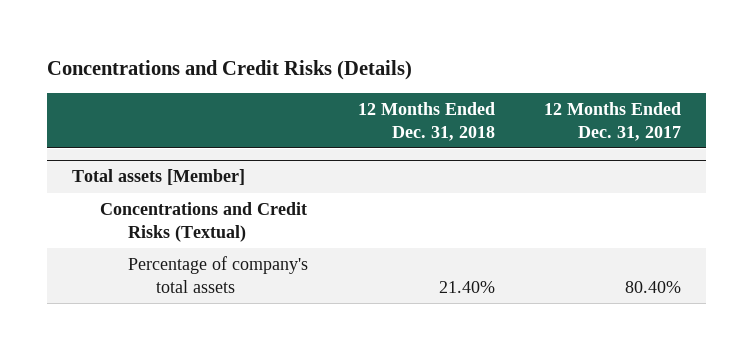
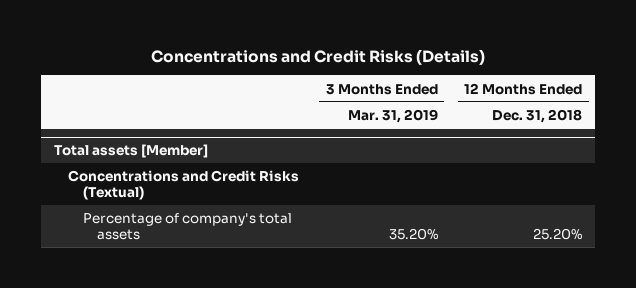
- | 12 Months Ended Dec. 31, 2018 | 12 Months Ended Dec. 31, 2017
+ | 3 Months Ended Mar. 31, 2019 | 12 Months Ended Dec. 31, 2018
@ Total assets [Member]
- Percentage of company's total assets | 21.40% | 80.40%
+ Percentage of company's total assets | 35.20% | 25.20%

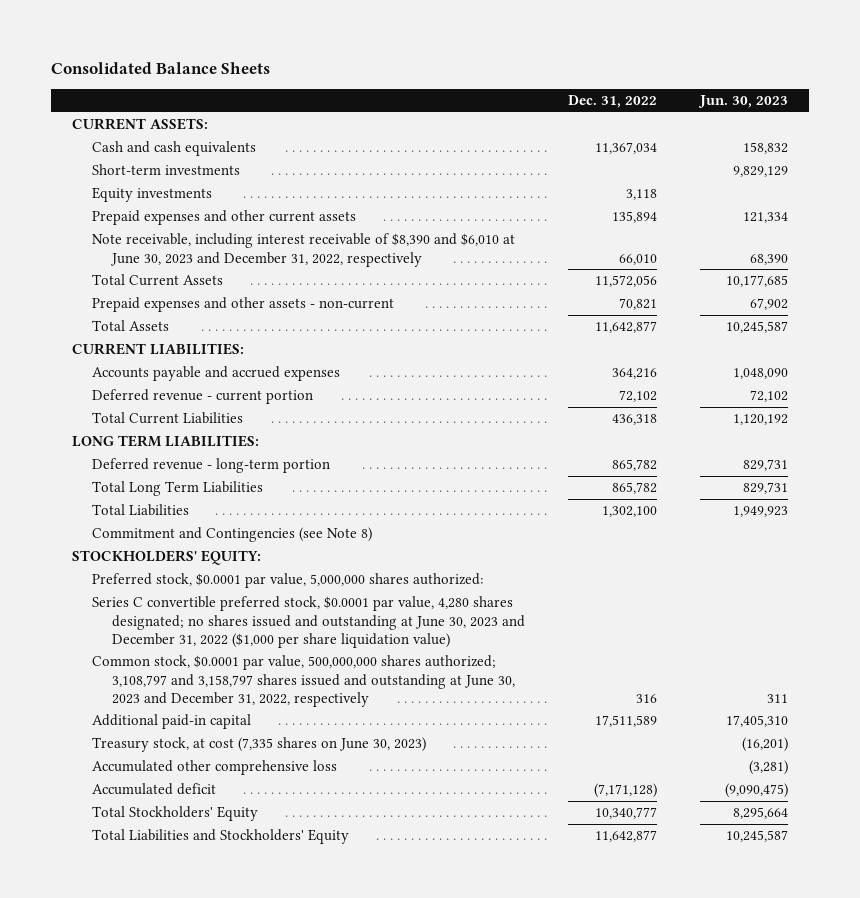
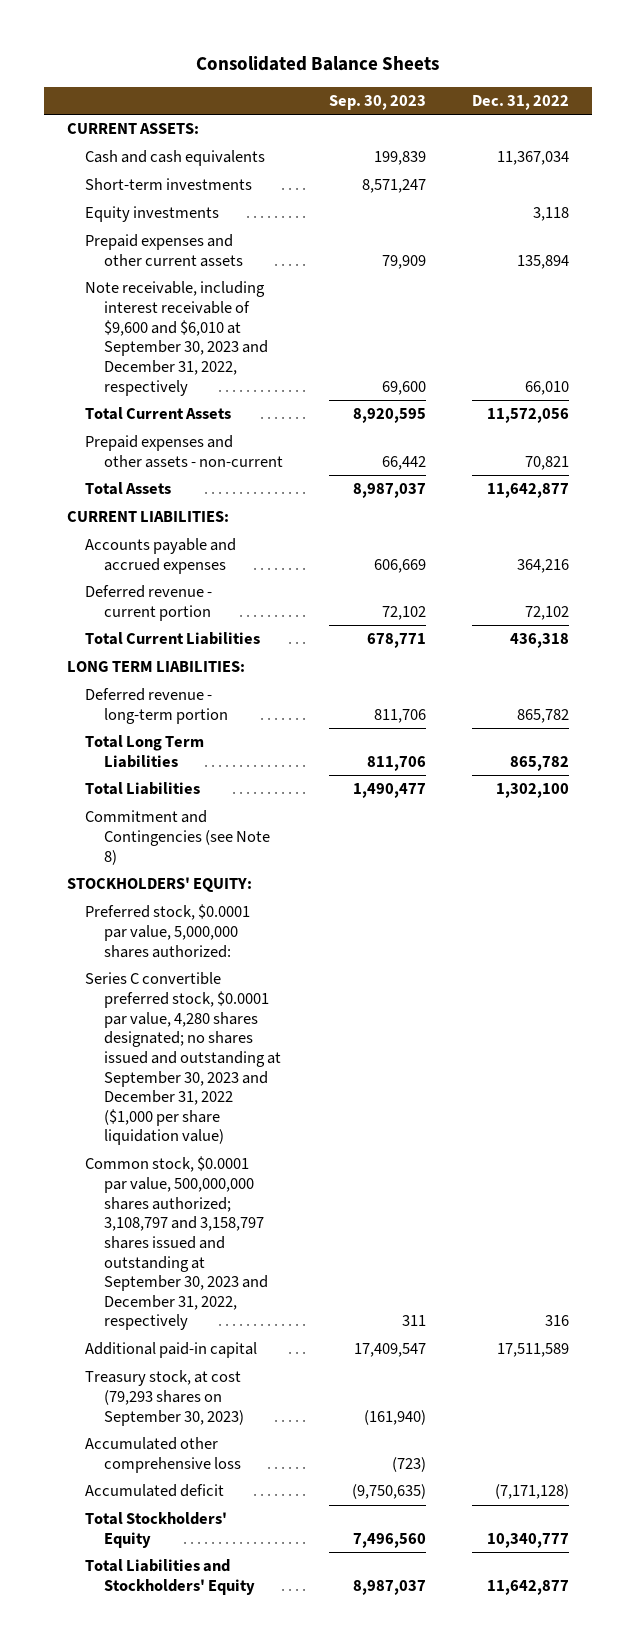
- | Dec. 31, 2022 | Jun. 30, 2023
+ | Sep. 30, 2023 | Dec. 31, 2022
- Note receivable, including interest receivable of $8,390 and $6,010 at June 30, 2023 and December 31, 2022, respectively | 66,010 | 68,390
+ Note receivable, including interest receivable of $9,600 and $6,010 at September 30, 2023 and December 31, 2022, respectively | 69,600 | 66,010
- Series C convertible preferred stock, $0.0001 par value, 4,280 shares designated; no shares issued and outstanding at June 30, 2023 and December 31, 2022 ($1,000 per share liquidation value)
- Common stock, $0.0001 par value, 500,000,000 shares authorized; 3,108,797 and 3,158,797 shares issued and outstanding at June 30, 2023 and December 31, 2022, respectively | 316 | 311
+ Series C convertible preferred stock, $0.0001 par value, 4,280 shares designated; no shares issued and outstanding at September 30, 2023 and December 31, 2022 ($1,000 per share liquidation value)
+ Common stock, $0.0001 par value, 500,000,000 shares authorized; 3,108,797 and 3,158,797 shares issued and outstanding at September 30, 2023 and December 31, 2022, respectively | 311 | 316
- Treasury stock, at cost (7,335 shares on June 30, 2023) | | (16,201)
+ Treasury stock, at cost (79,293 shares on September 30, 2023) | (161,940) |

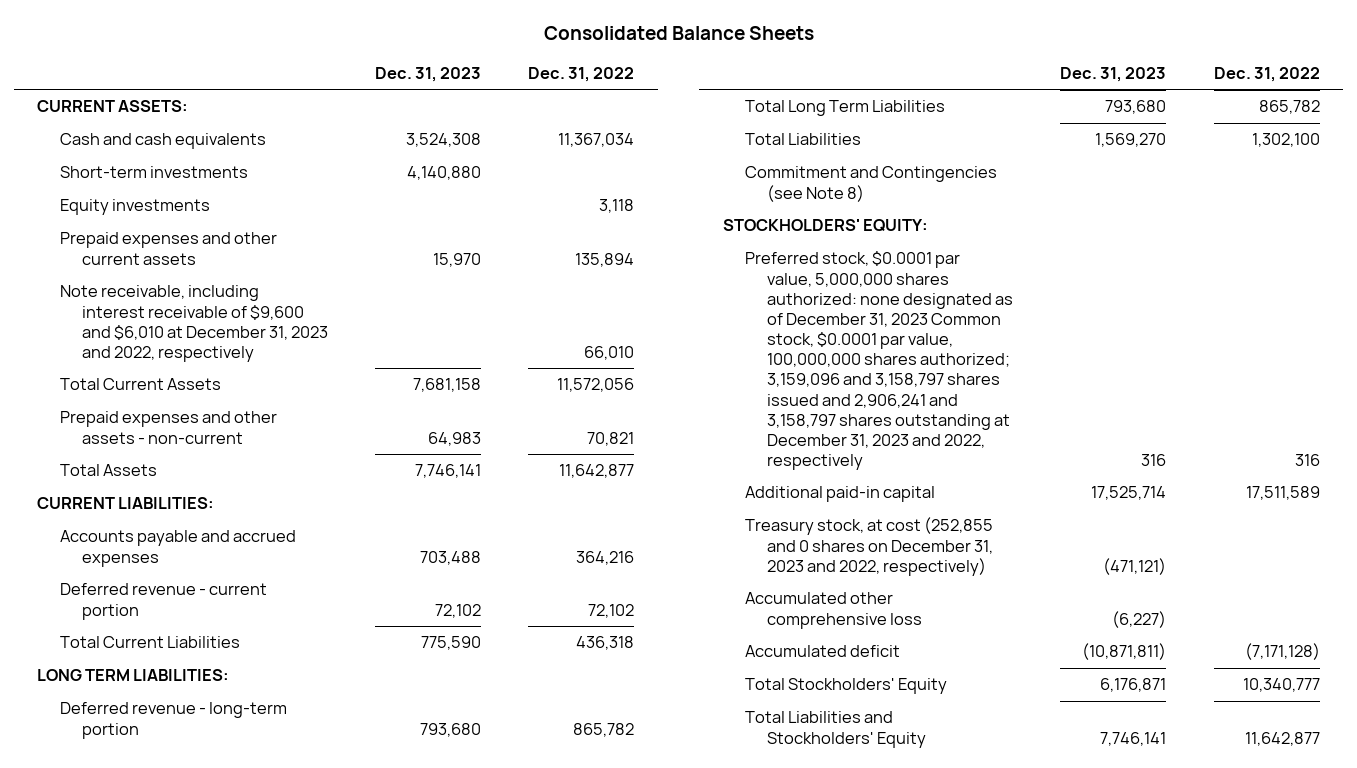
- | Sep. 30, 2023 | Dec. 31, 2022
+ | Dec. 31, 2023 | Dec. 31, 2022
- Note receivable, including interest receivable of $9,600 and $6,010 at September 30, 2023 and December 31, 2022, respectively | 69,600 | 66,010
+ Note receivable, including interest receivable of $9,600 and $6,010 at December 31, 2023 and 2022, respectively | | 66,010
- Preferred stock, $0.0001 par value, 5,000,000 shares authorized:
- Series C convertible preferred stock, $0.0001 par value, 4,280 shares designated; no shares issued and outstanding at September 30, 2023 and December 31, 2022 ($1,000 per share liquidation value)
- Common stock, $0.0001 par value, 500,000,000 shares authorized; 3,108,797 and 3,158,797 shares issued and outstanding at September 30, 2023 and December 31, 2022, respectively | 311 | 316
+ Preferred stock, $0.0001 par value, 5,000,000 shares authorized: none designated as of December 31, 2023 Common stock, $0.0001 par value, 100,000,000 shares authorized; 3,159,096 and 3,158,797 shares issued and 2,906,241 and 3,158,797 shares outstanding at December 31, 2023 and 2022, respectively | 316 | 316
- Treasury stock, at cost (79,293 shares on September 30, 2023) | (161,940) |
+ Treasury stock, at cost (252,855 and 0 shares on December 31, 2023 and 2022, respectively) | (471,121) |

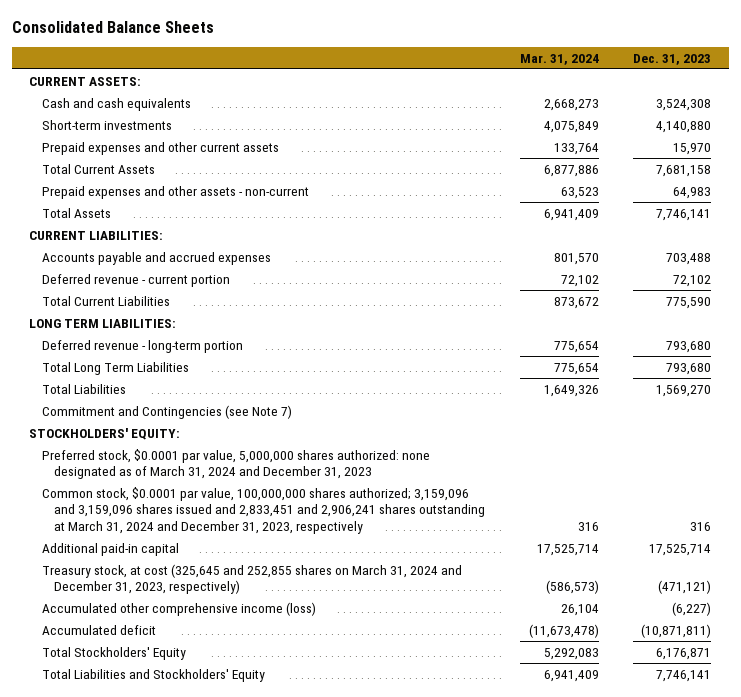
- | Dec. 31, 2023 | Dec. 31, 2022
+ | Mar. 31, 2024 | Dec. 31, 2023
- Equity investments | | 3,118
- Note receivable, including interest receivable of $9,600 and $6,010 at December 31, 2023 and 2022, respectively | | 66,010
- Commitment and Contingencies (see Note 8)
+ Commitment and Contingencies (see Note 7)
- Preferred stock, $0.0001 par value, 5,000,000 shares authorized: none designated as of December 31, 2023 Common stock, $0.0001 par value, 100,000,000 shares authorized; 3,159,096 and 3,158,797 shares issued and 2,906,241 and 3,158,797 shares outstanding at December 31, 2023 and 2022, respectively | 316 | 316
+ Preferred stock, $0.0001 par value, 5,000,000 shares authorized: none designated as of March 31, 2024 and December 31, 2023
+ Common stock, $0.0001 par value, 100,000,000 shares authorized; 3,159,096 and 3,159,096 shares issued and 2,833,451 and 2,906,241 shares outstanding at March 31, 2024 and December 31, 2023, respectively | 316 | 316
- Treasury stock, at cost (252,855 and 0 shares on December 31, 2023 and 2022, respectively) | (471,121) |
- Accumulated other comprehensive loss | (6,227) |
+ Treasury stock, at cost (325,645 and 252,855 shares on March 31, 2024 and December 31, 2023, respectively) | (586,573) | (471,121)
+ Accumulated other comprehensive income (loss) | 26,104 | (6,227)

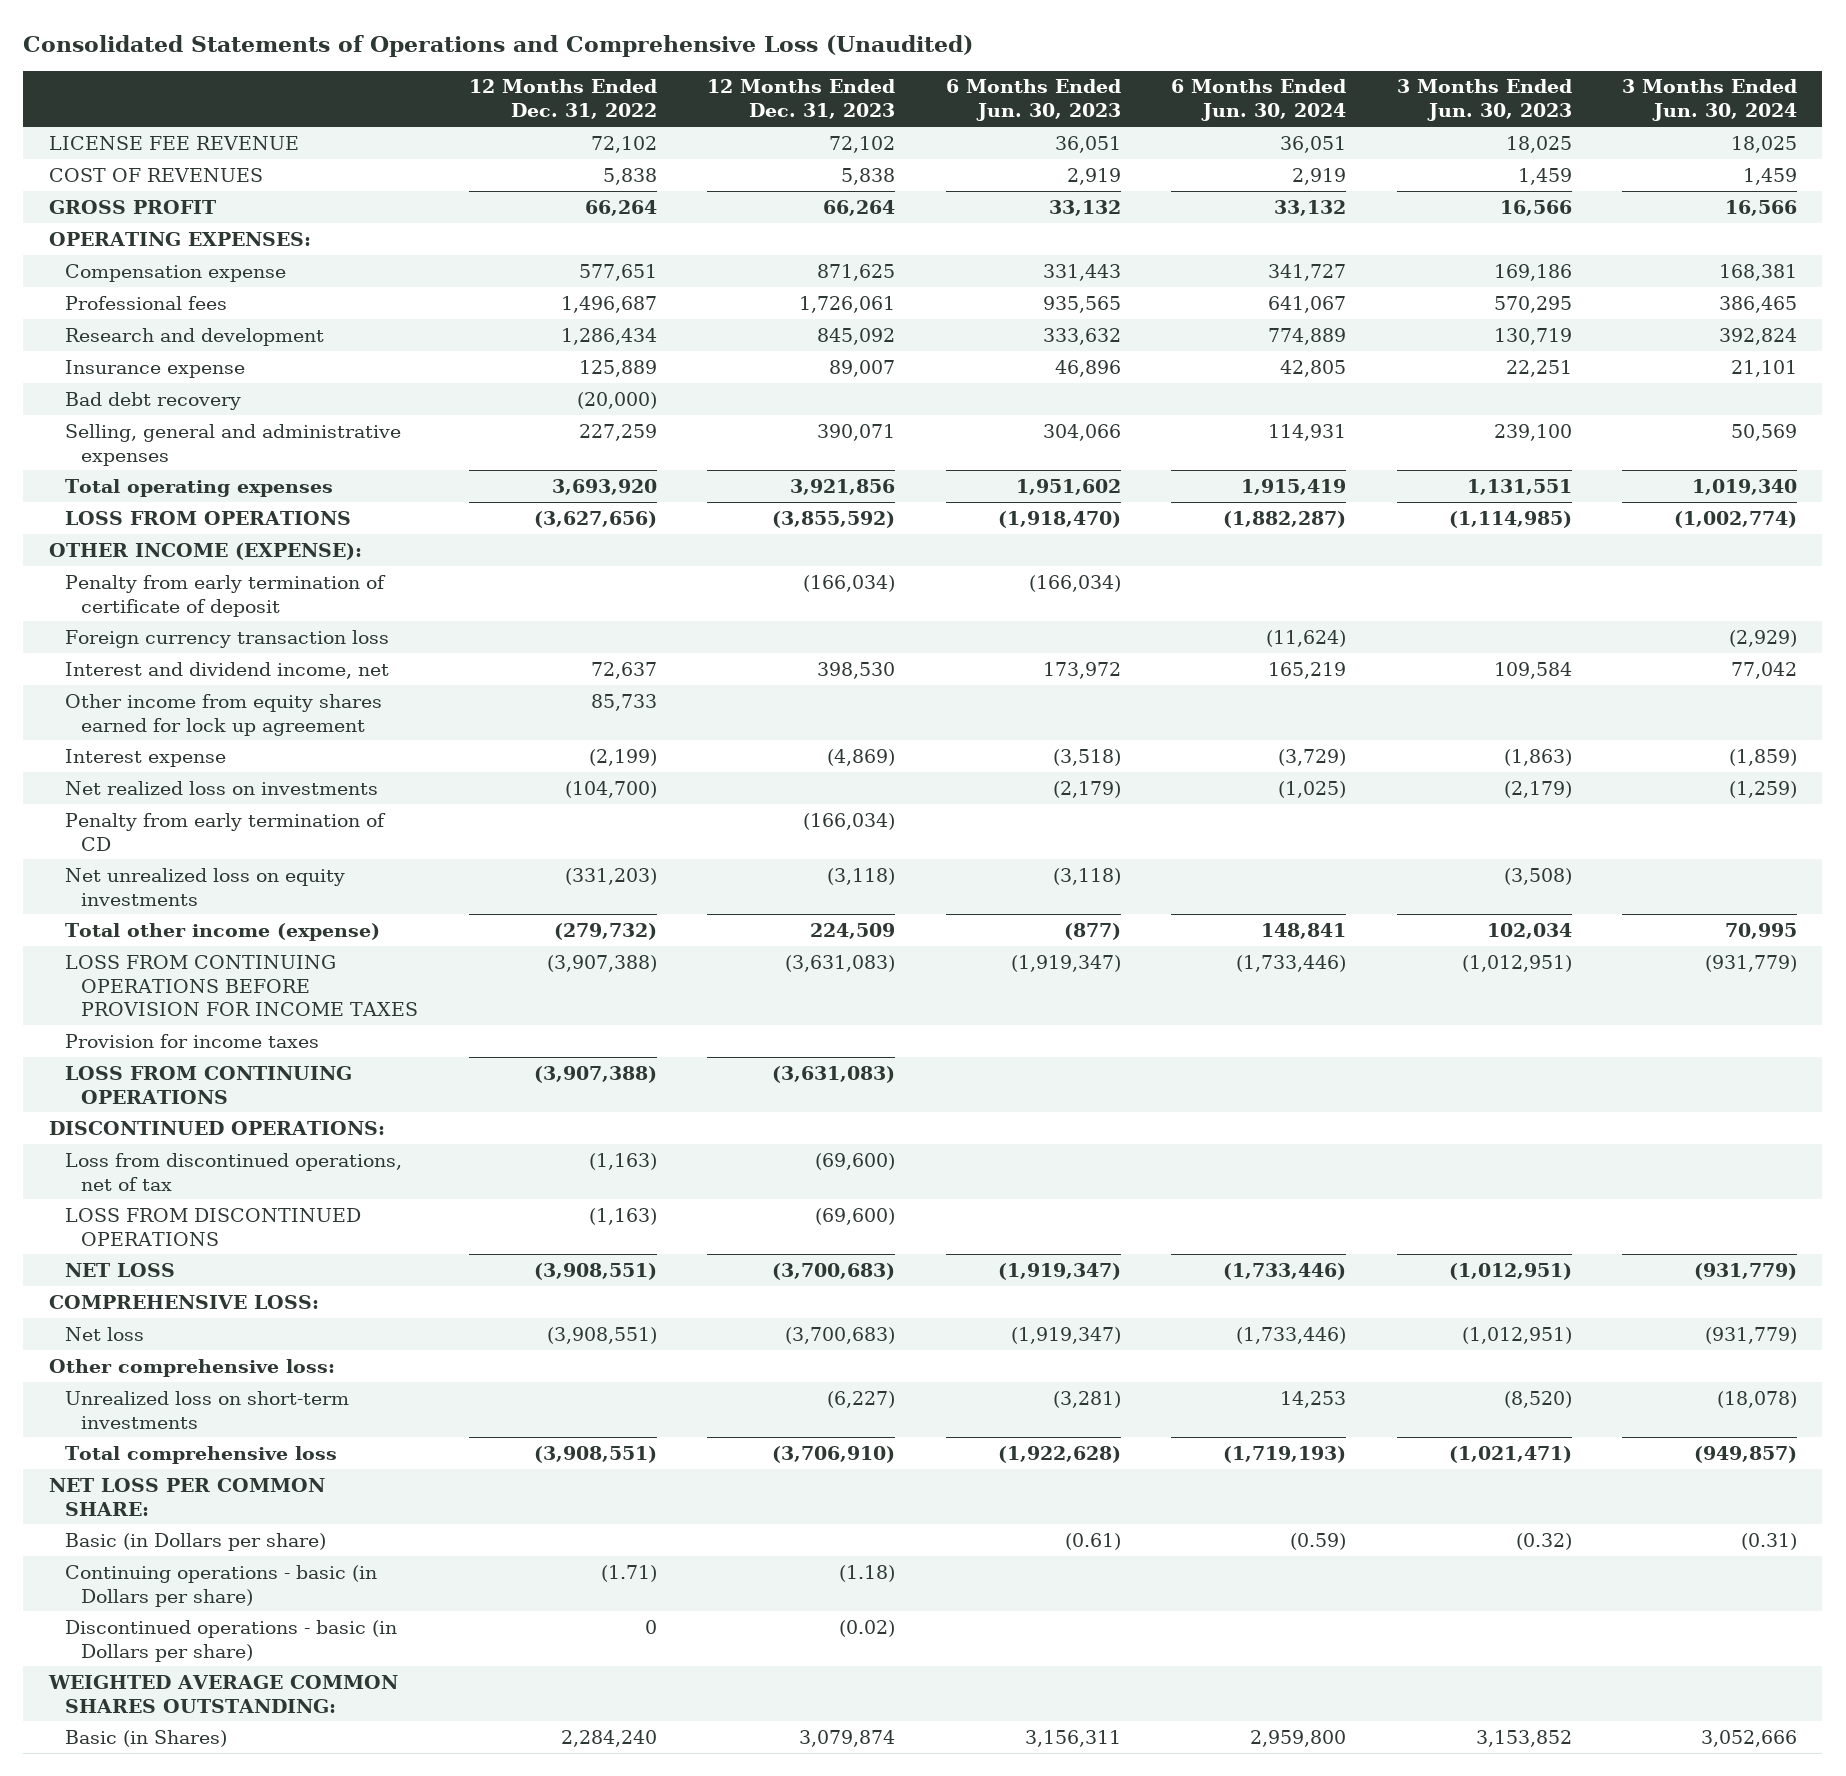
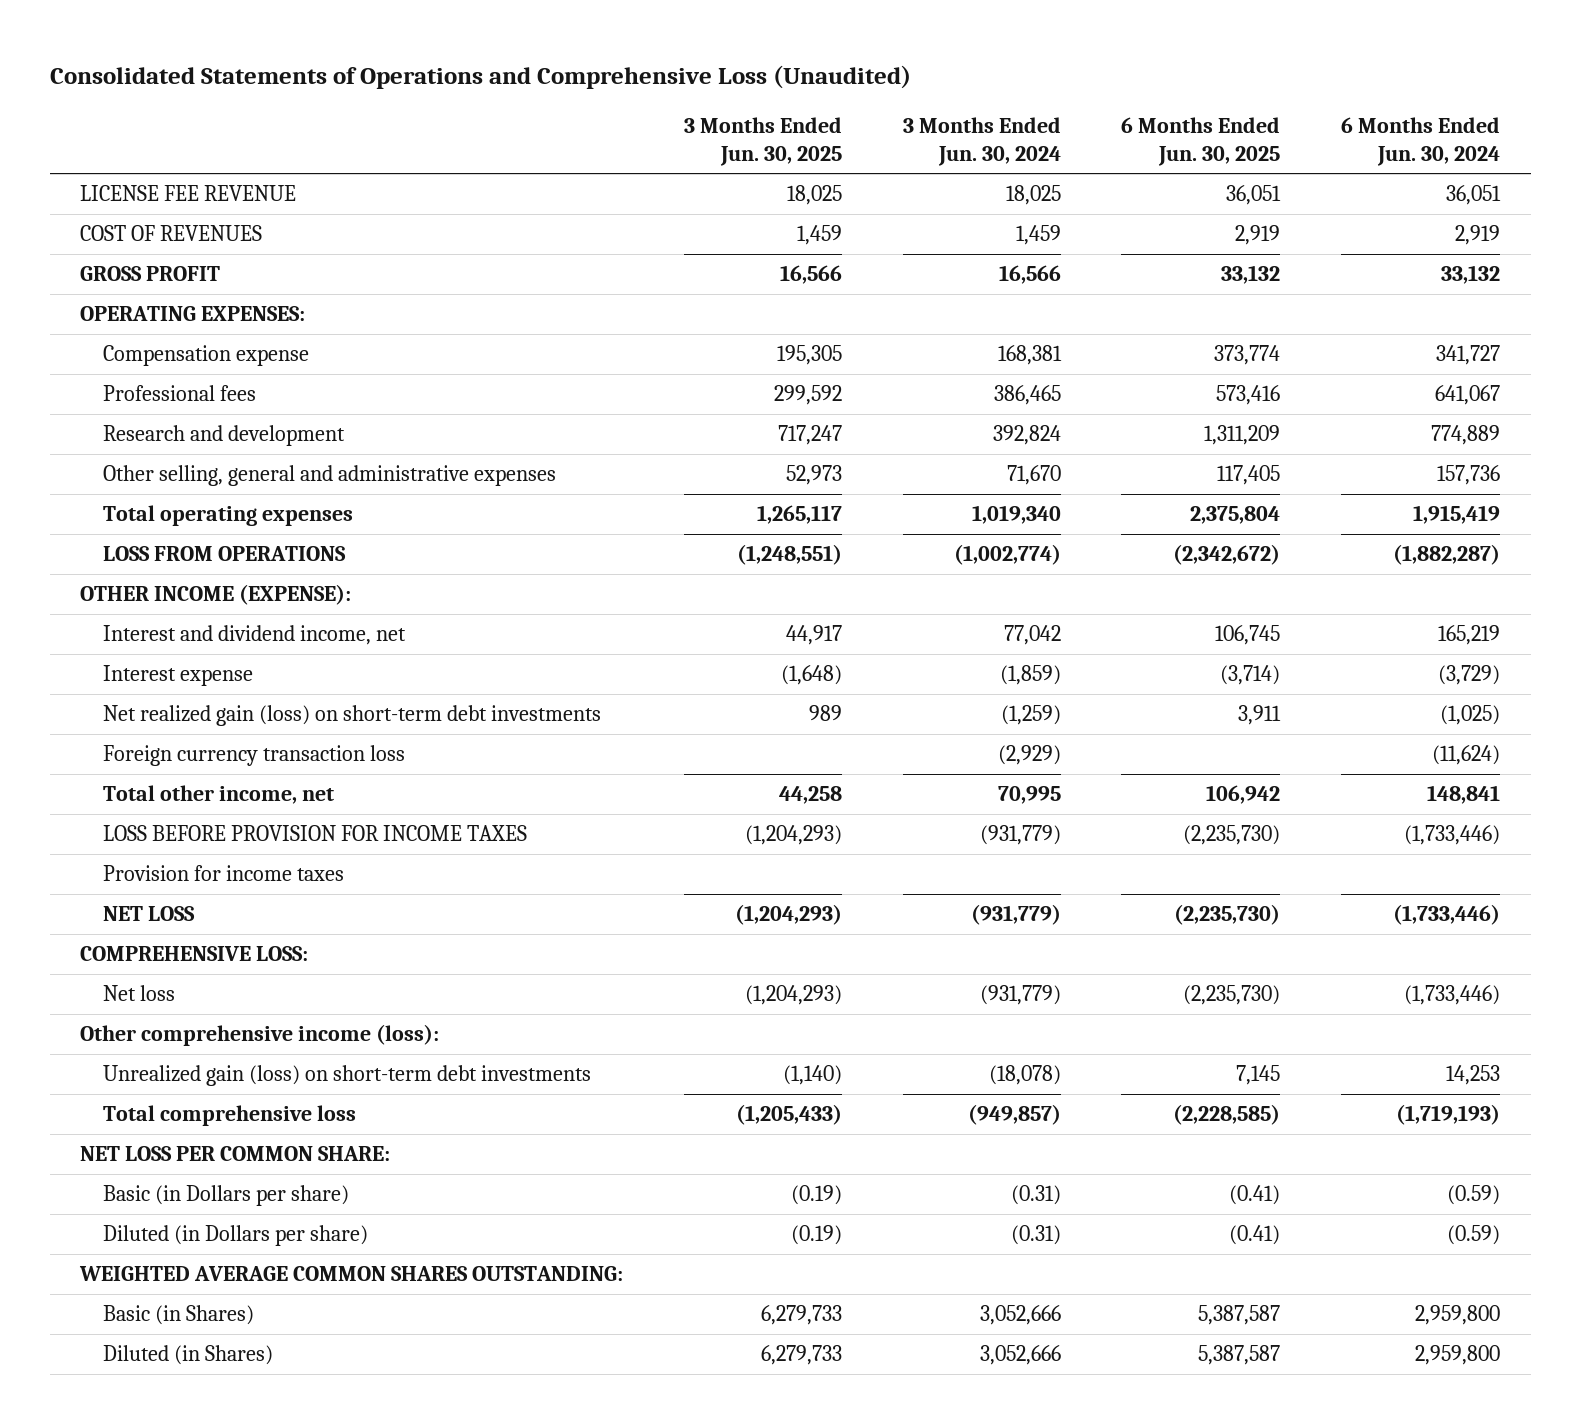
- | 12 Months Ended Dec. 31, 2022 | 12 Months Ended Dec. 31, 2023 | 6 Months Ended Jun. 30, 2023 | 6 Months Ended Jun. 30, 2024 | 3 Months Ended Jun. 30, 2023 | 3 Months Ended Jun. 30, 2024
+ | 3 Months Ended Jun. 30, 2025 | 3 Months Ended Jun. 30, 2024 | 6 Months Ended Jun. 30, 2025 | 6 Months Ended Jun. 30, 2024
- Insurance expense | 125,889 | 89,007 | 46,896 | 42,805 | 22,251 | 21,101
- Bad debt recovery | (20,000) | | | | |
- Selling, general and administrative expenses | 227,259 | 390,071 | 304,066 | 114,931 | 239,100 | 50,569
+ Other selling, general and administrative expenses | 52,973 | 71,670 | 117,405 | 157,736
- Penalty from early termination of certificate of deposit | | (166,034) | (166,034) | | |
- Other income from equity shares earned for lock up agreement | 85,733 | | | | |
- Net realized loss on investments | (104,700) | | (2,179) | (1,025) | (2,179) | (1,259)
- Penalty from early termination of CD | | (166,034) | | | |
- Net unrealized loss on equity investments | (331,203) | (3,118) | (3,118) | | (3,508) |
- Total other income (expense) | (279,732) | 224,509 | (877) | 148,841 | 102,034 | 70,995
- LOSS FROM CONTINUING OPERATIONS BEFORE PROVISION FOR INCOME TAXES | (3,907,388) | (3,631,083) | (1,919,347) | (1,733,446) | (1,012,951) | (931,779)
+ Net realized gain (loss) on short-term debt investments | 989 | (1,259) | 3,911 | (1,025)
moved down: Foreign currency transaction loss | | (2,929) | | (11,624)
+ Total other income, net | 44,258 | 70,995 | 106,942 | 148,841
+ LOSS BEFORE PROVISION FOR INCOME TAXES | (1,204,293) | (931,779) | (2,235,730) | (1,733,446)
- LOSS FROM CONTINUING OPERATIONS | (3,907,388) | (3,631,083) | | | |
- DISCONTINUED OPERATIONS:
- Loss from discontinued operations, net of tax | (1,163) | (69,600) | | | |
- LOSS FROM DISCONTINUED OPERATIONS | (1,163) | (69,600) | | | |
- Other comprehensive loss:
- Unrealized loss on short-term investments | | (6,227) | (3,281) | 14,253 | (8,520) | (18,078)
+ Other comprehensive income (loss):
+ Unrealized gain (loss) on short-term debt investments | (1,140) | (18,078) | 7,145 | 14,253
- Continuing operations - basic (in Dollars per share) | (1.71) | (1.18) | | | |
- Discontinued operations - basic (in Dollars per share) | 0 | (0.02) | | | |
+ Diluted (in Dollars per share) | (0.19) | (0.31) | (0.41) | (0.59)
+ Diluted (in Shares) | 6,279,733 | 3,052,666 | 5,387,587 | 2,959,800

